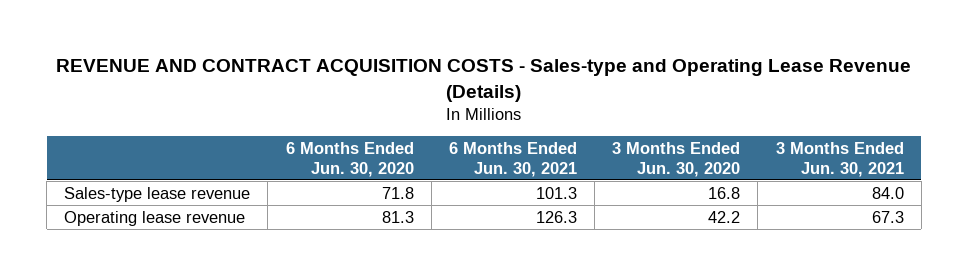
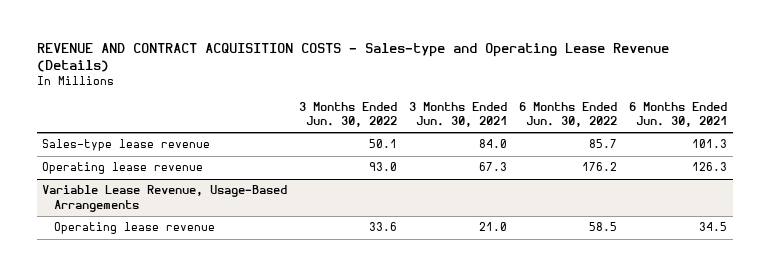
- | 6 Months Ended Jun. 30, 2020 | 6 Months Ended Jun. 30, 2021 | 3 Months Ended Jun. 30, 2020 | 3 Months Ended Jun. 30, 2021
+ | 3 Months Ended Jun. 30, 2022 | 3 Months Ended Jun. 30, 2021 | 6 Months Ended Jun. 30, 2022 | 6 Months Ended Jun. 30, 2021
+ Variable Lease Revenue, Usage-Based Arrangements
+ Operating lease revenue | 33.6 | 21.0 | 58.5 | 34.5

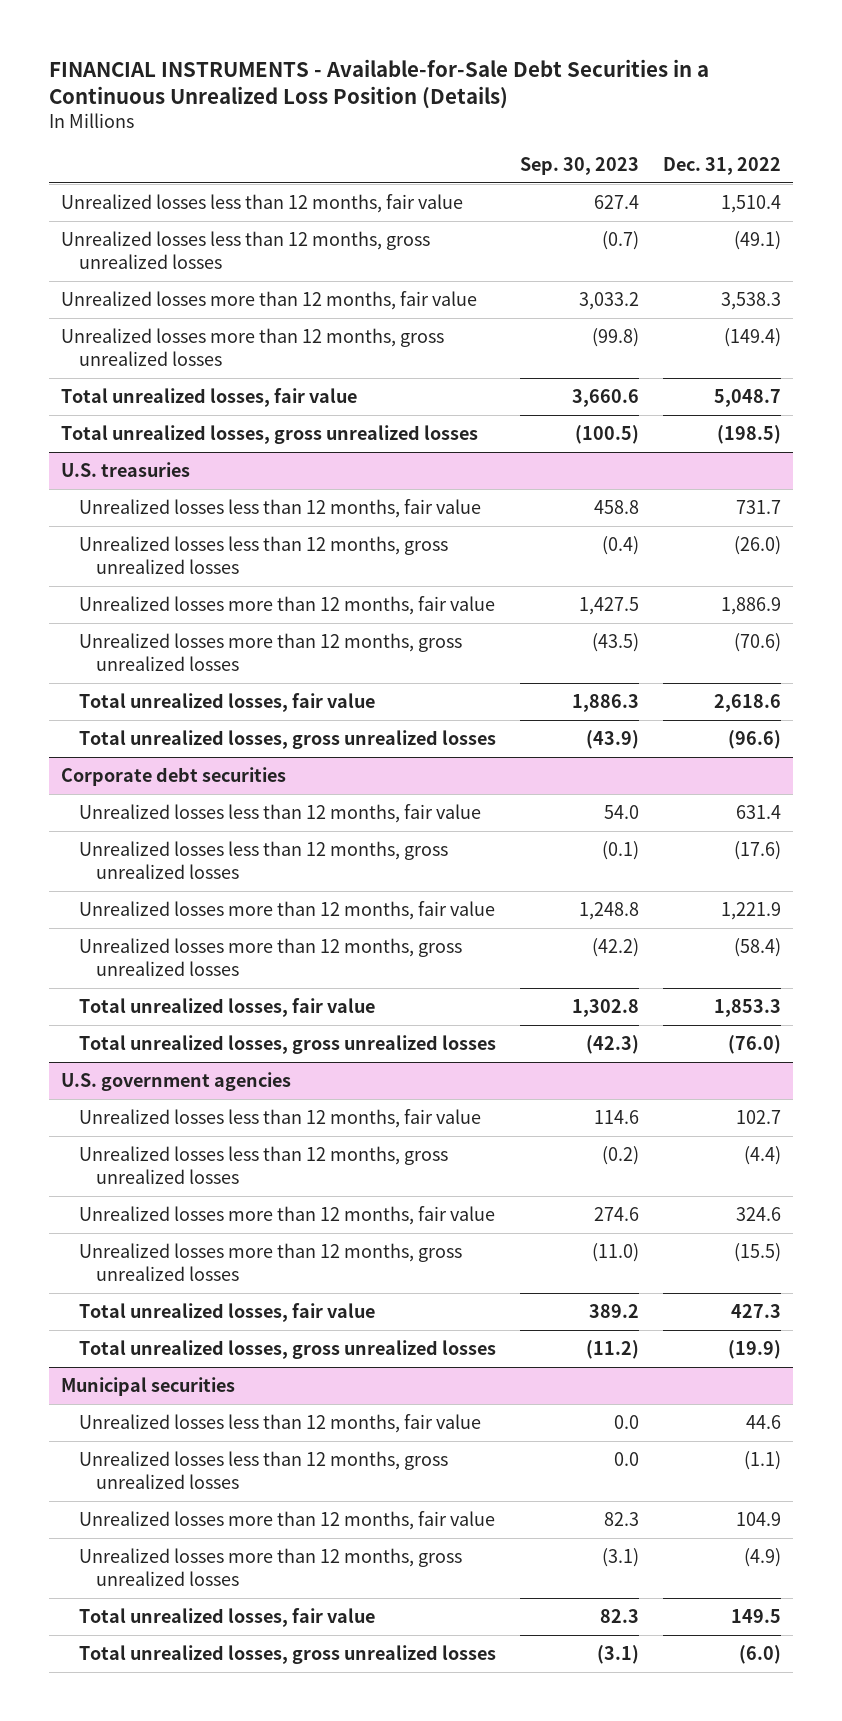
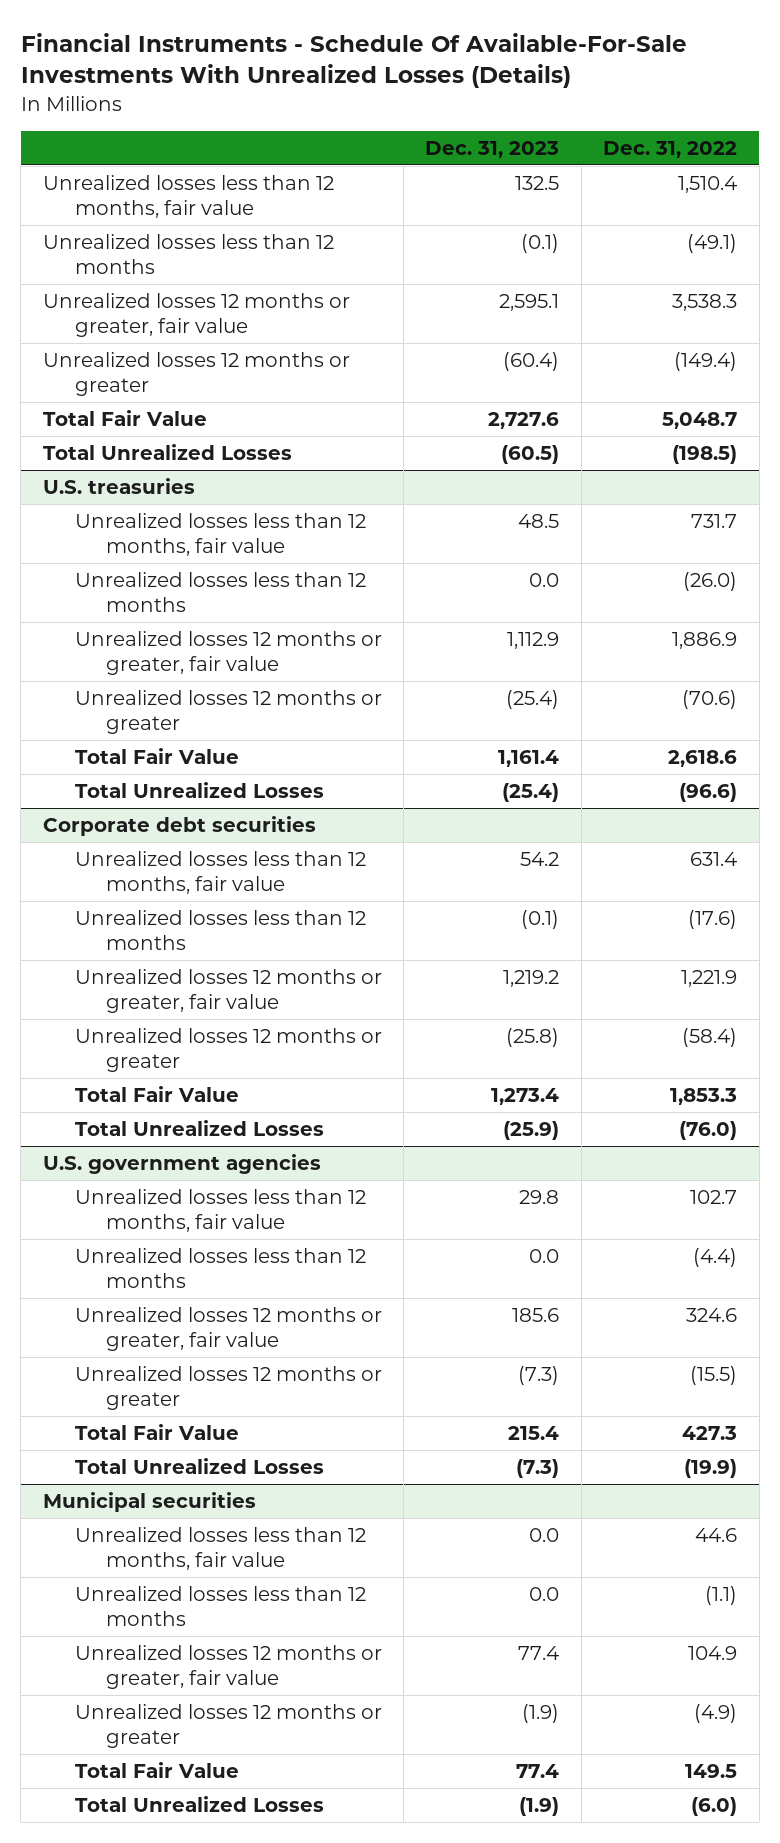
- FINANCIAL INSTRUMENTS - Available-for-Sale Debt Securities in a Continuous Unrealized Loss Position (Details)
+ Financial Instruments - Schedule Of Available-For-Sale Investments With Unrealized Losses (Details)
- | Sep. 30, 2023 | Dec. 31, 2022
+ | Dec. 31, 2023 | Dec. 31, 2022
- Unrealized losses less than 12 months, gross unrealized losses | (0.7) | (49.1)
- Unrealized losses more than 12 months, fair value | 3,033.2 | 3,538.3
- Unrealized losses more than 12 months, gross unrealized losses | (99.8) | (149.4)
- Total unrealized losses, fair value | 3,660.6 | 5,048.7
- Total unrealized losses, gross unrealized losses | (100.5) | (198.5)
+ Unrealized losses less than 12 months | (0.1) | (49.1)
+ Unrealized losses 12 months or greater, fair value | 2,595.1 | 3,538.3
+ Unrealized losses 12 months or greater | (60.4) | (149.4)
+ Total Fair Value | 2,727.6 | 5,048.7
+ Total Unrealized Losses | (60.5) | (198.5)
@ U.S. treasuries
- Unrealized losses less than 12 months, gross unrealized losses | (0.4) | (26.0)
- Unrealized losses more than 12 months, fair value | 1,427.5 | 1,886.9
- Unrealized losses more than 12 months, gross unrealized losses | (43.5) | (70.6)
- Total unrealized losses, fair value | 1,886.3 | 2,618.6
- Total unrealized losses, gross unrealized losses | (43.9) | (96.6)
+ Unrealized losses less than 12 months | 0.0 | (26.0)
+ Unrealized losses 12 months or greater, fair value | 1,112.9 | 1,886.9
+ Unrealized losses 12 months or greater | (25.4) | (70.6)
+ Total Fair Value | 1,161.4 | 2,618.6
+ Total Unrealized Losses | (25.4) | (96.6)
@ Corporate debt securities
- Unrealized losses less than 12 months, gross unrealized losses | (0.1) | (17.6)
- Unrealized losses more than 12 months, fair value | 1,248.8 | 1,221.9
- Unrealized losses more than 12 months, gross unrealized losses | (42.2) | (58.4)
- Total unrealized losses, fair value | 1,302.8 | 1,853.3
- Total unrealized losses, gross unrealized losses | (42.3) | (76.0)
+ Unrealized losses less than 12 months | (0.1) | (17.6)
+ Unrealized losses 12 months or greater, fair value | 1,219.2 | 1,221.9
+ Unrealized losses 12 months or greater | (25.8) | (58.4)
+ Total Fair Value | 1,273.4 | 1,853.3
+ Total Unrealized Losses | (25.9) | (76.0)
@ U.S. government agencies
- Unrealized losses less than 12 months, gross unrealized losses | (0.2) | (4.4)
- Unrealized losses more than 12 months, fair value | 274.6 | 324.6
- Unrealized losses more than 12 months, gross unrealized losses | (11.0) | (15.5)
- Total unrealized losses, fair value | 389.2 | 427.3
- Total unrealized losses, gross unrealized losses | (11.2) | (19.9)
+ Unrealized losses less than 12 months | 0.0 | (4.4)
+ Unrealized losses 12 months or greater, fair value | 185.6 | 324.6
+ Unrealized losses 12 months or greater | (7.3) | (15.5)
+ Total Fair Value | 215.4 | 427.3
+ Total Unrealized Losses | (7.3) | (19.9)
@ Municipal securities
- Unrealized losses less than 12 months, gross unrealized losses | 0.0 | (1.1)
- Unrealized losses more than 12 months, fair value | 82.3 | 104.9
- Unrealized losses more than 12 months, gross unrealized losses | (3.1) | (4.9)
- Total unrealized losses, fair value | 82.3 | 149.5
- Total unrealized losses, gross unrealized losses | (3.1) | (6.0)
+ Unrealized losses less than 12 months | 0.0 | (1.1)
+ Unrealized losses 12 months or greater, fair value | 77.4 | 104.9
+ Unrealized losses 12 months or greater | (1.9) | (4.9)
+ Total Fair Value | 77.4 | 149.5
+ Total Unrealized Losses | (1.9) | (6.0)

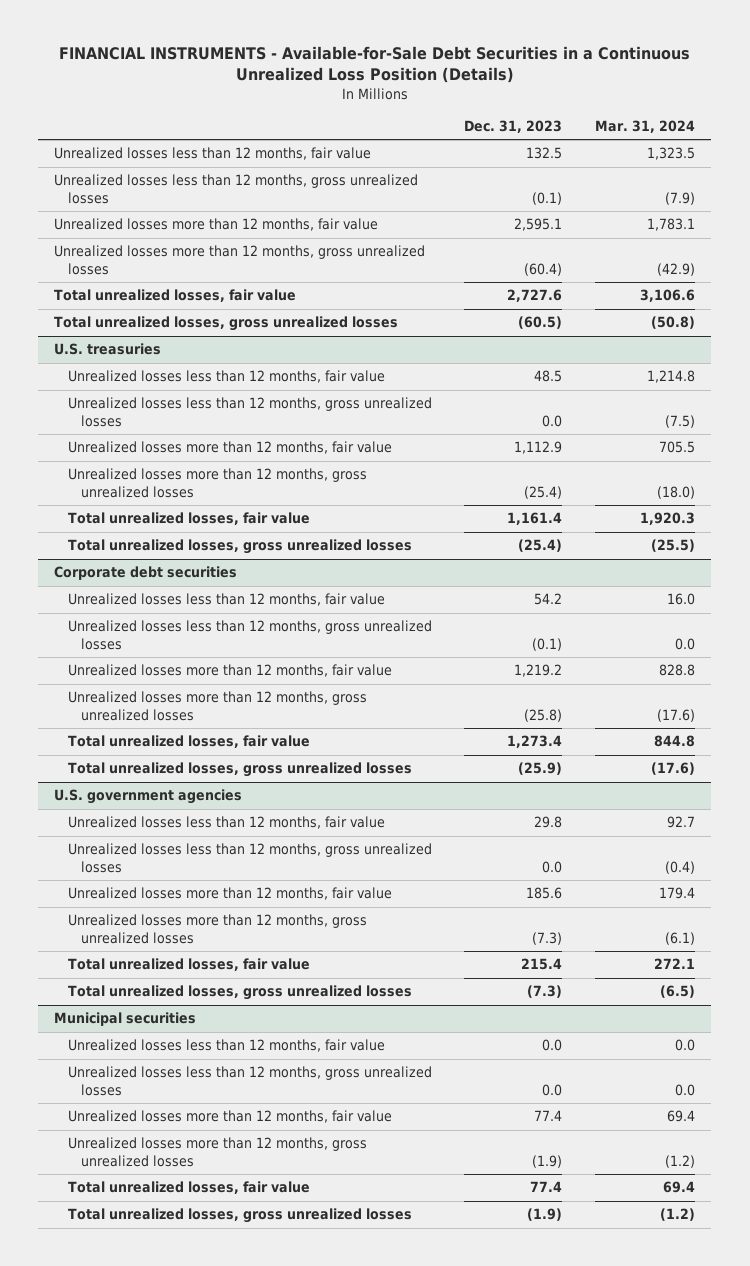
- Financial Instruments - Schedule Of Available-For-Sale Investments With Unrealized Losses (Details)
+ FINANCIAL INSTRUMENTS - Available-for-Sale Debt Securities in a Continuous Unrealized Loss Position (Details)
- | Dec. 31, 2023 | Dec. 31, 2022
+ | Dec. 31, 2023 | Mar. 31, 2024
- Unrealized losses less than 12 months | (0.1) | (49.1)
- Unrealized losses 12 months or greater, fair value | 2,595.1 | 3,538.3
- Unrealized losses 12 months or greater | (60.4) | (149.4)
- Total Fair Value | 2,727.6 | 5,048.7
- Total Unrealized Losses | (60.5) | (198.5)
+ Unrealized losses less than 12 months, gross unrealized losses | (0.1) | (7.9)
+ Unrealized losses more than 12 months, fair value | 2,595.1 | 1,783.1
+ Unrealized losses more than 12 months, gross unrealized losses | (60.4) | (42.9)
+ Total unrealized losses, fair value | 2,727.6 | 3,106.6
+ Total unrealized losses, gross unrealized losses | (60.5) | (50.8)
@ U.S. treasuries
- Unrealized losses less than 12 months | 0.0 | (26.0)
- Unrealized losses 12 months or greater, fair value | 1,112.9 | 1,886.9
- Unrealized losses 12 months or greater | (25.4) | (70.6)
- Total Fair Value | 1,161.4 | 2,618.6
- Total Unrealized Losses | (25.4) | (96.6)
+ Unrealized losses less than 12 months, gross unrealized losses | 0.0 | (7.5)
+ Unrealized losses more than 12 months, fair value | 1,112.9 | 705.5
+ Unrealized losses more than 12 months, gross unrealized losses | (25.4) | (18.0)
+ Total unrealized losses, fair value | 1,161.4 | 1,920.3
+ Total unrealized losses, gross unrealized losses | (25.4) | (25.5)
@ Corporate debt securities
- Unrealized losses less than 12 months | (0.1) | (17.6)
- Unrealized losses 12 months or greater, fair value | 1,219.2 | 1,221.9
- Unrealized losses 12 months or greater | (25.8) | (58.4)
- Total Fair Value | 1,273.4 | 1,853.3
- Total Unrealized Losses | (25.9) | (76.0)
+ Unrealized losses less than 12 months, gross unrealized losses | (0.1) | 0.0
+ Unrealized losses more than 12 months, fair value | 1,219.2 | 828.8
+ Unrealized losses more than 12 months, gross unrealized losses | (25.8) | (17.6)
+ Total unrealized losses, fair value | 1,273.4 | 844.8
+ Total unrealized losses, gross unrealized losses | (25.9) | (17.6)
@ U.S. government agencies
- Unrealized losses less than 12 months | 0.0 | (4.4)
- Unrealized losses 12 months or greater, fair value | 185.6 | 324.6
- Unrealized losses 12 months or greater | (7.3) | (15.5)
- Total Fair Value | 215.4 | 427.3
- Total Unrealized Losses | (7.3) | (19.9)
+ Unrealized losses less than 12 months, gross unrealized losses | 0.0 | (0.4)
+ Unrealized losses more than 12 months, fair value | 185.6 | 179.4
+ Unrealized losses more than 12 months, gross unrealized losses | (7.3) | (6.1)
+ Total unrealized losses, fair value | 215.4 | 272.1
+ Total unrealized losses, gross unrealized losses | (7.3) | (6.5)
@ Municipal securities
- Unrealized losses less than 12 months | 0.0 | (1.1)
- Unrealized losses 12 months or greater, fair value | 77.4 | 104.9
- Unrealized losses 12 months or greater | (1.9) | (4.9)
- Total Fair Value | 77.4 | 149.5
- Total Unrealized Losses | (1.9) | (6.0)
+ Unrealized losses less than 12 months, gross unrealized losses | 0.0 | 0.0
+ Unrealized losses more than 12 months, fair value | 77.4 | 69.4
+ Unrealized losses more than 12 months, gross unrealized losses | (1.9) | (1.2)
+ Total unrealized losses, fair value | 77.4 | 69.4
+ Total unrealized losses, gross unrealized losses | (1.9) | (1.2)

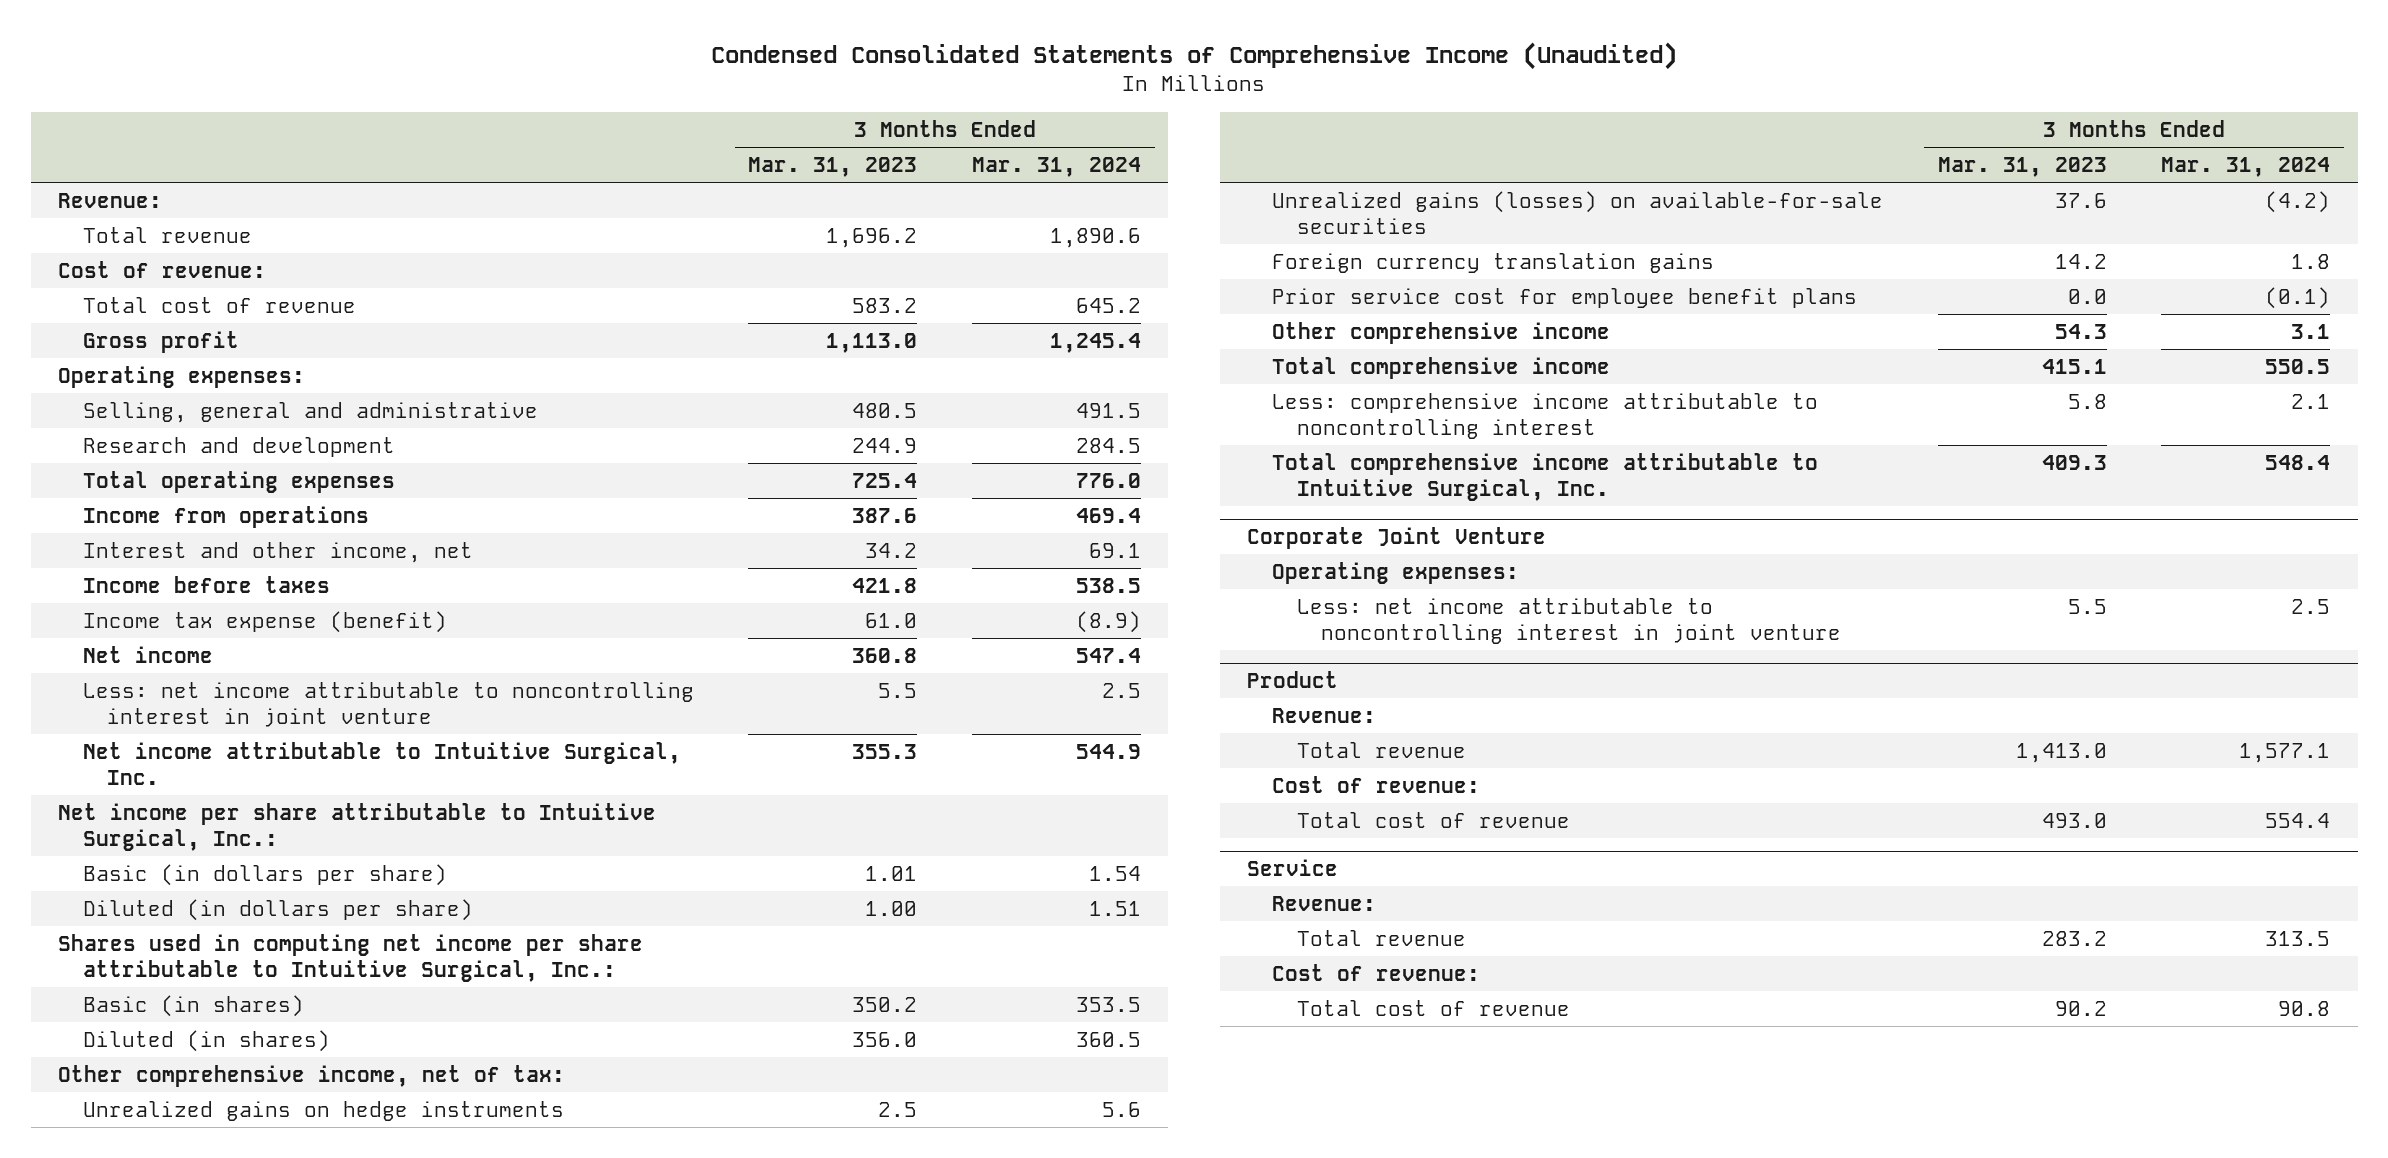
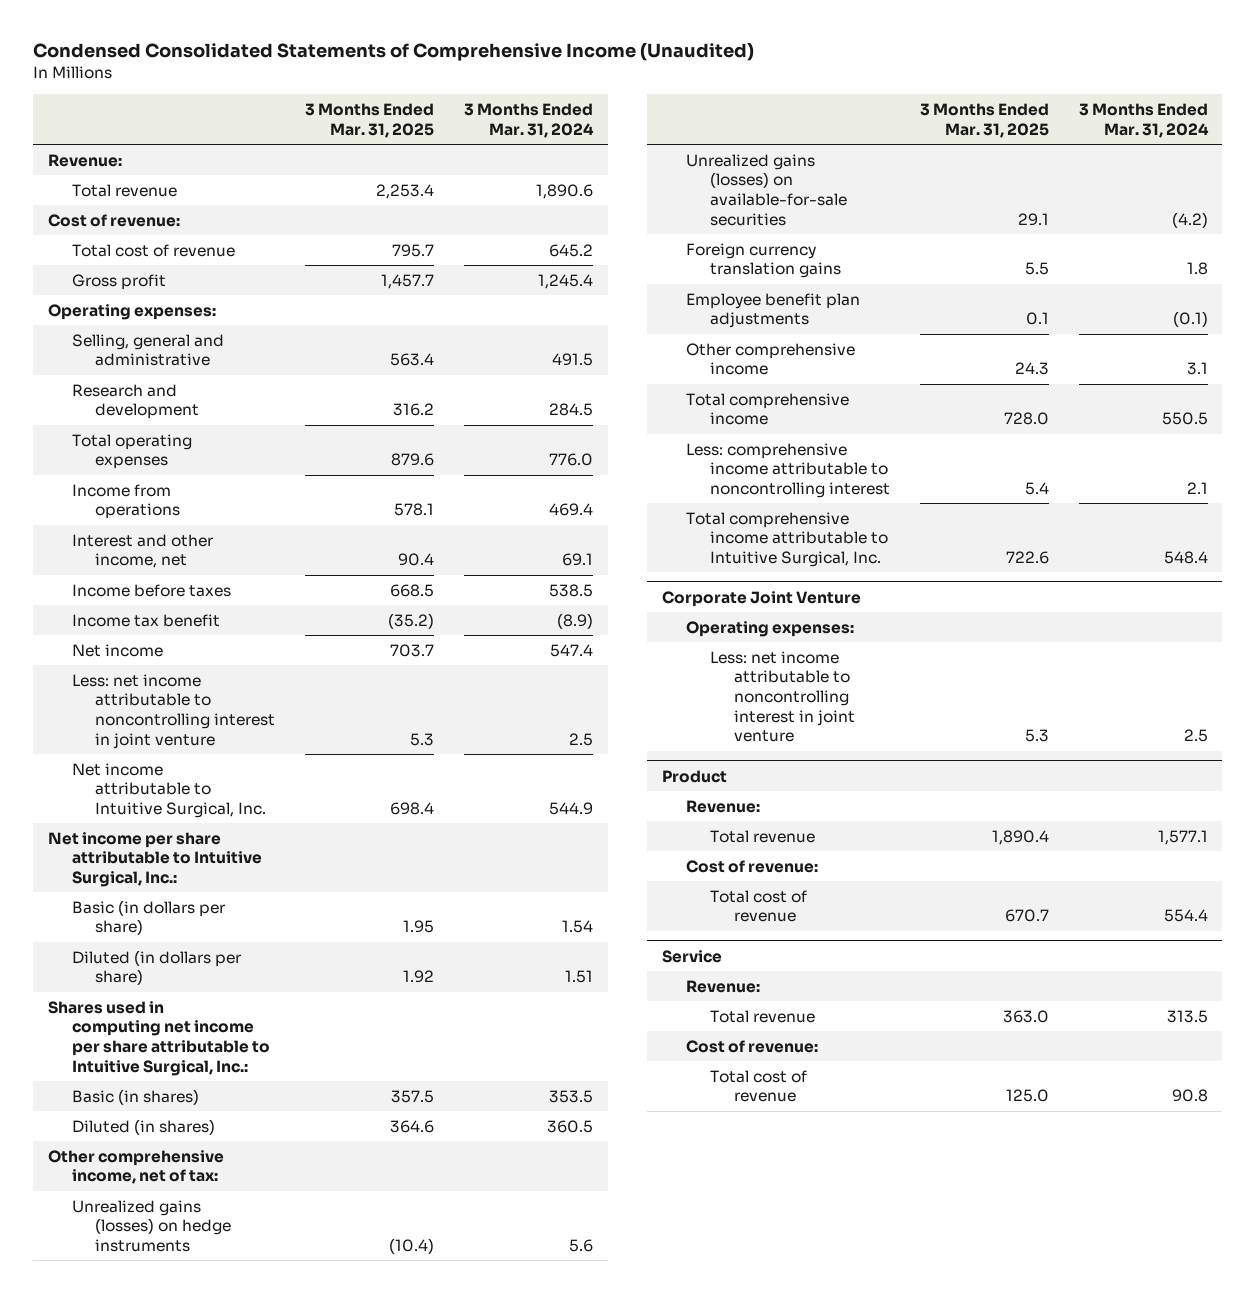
- | 3 Months Ended Mar. 31, 2023 | 3 Months Ended Mar. 31, 2024
+ | 3 Months Ended Mar. 31, 2025 | 3 Months Ended Mar. 31, 2024
- Income tax expense (benefit) | 61.0 | (8.9)
+ Income tax benefit | (35.2) | (8.9)
- Unrealized gains on hedge instruments | 2.5 | 5.6
+ Unrealized gains (losses) on hedge instruments | (10.4) | 5.6
- Prior service cost for employee benefit plans | 0.0 | (0.1)
+ Employee benefit plan adjustments | 0.1 | (0.1)

